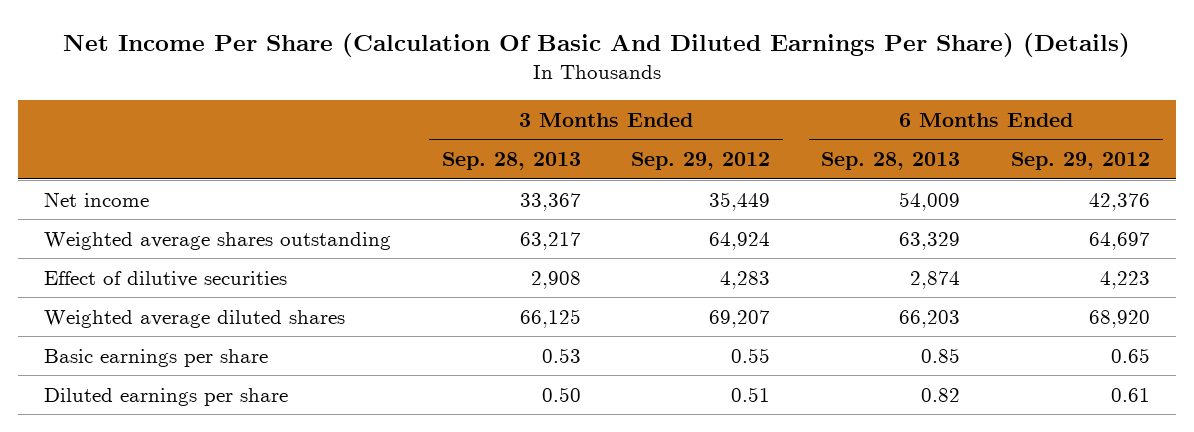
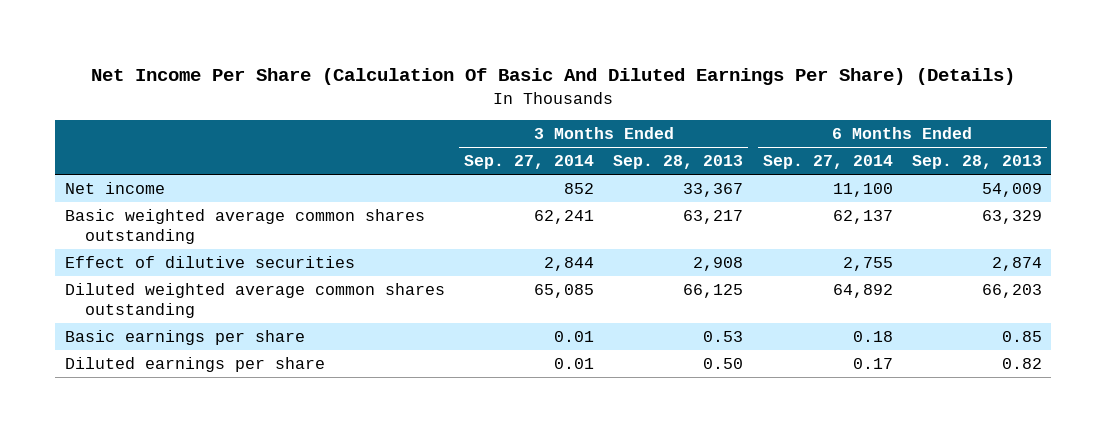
- | 3 Months Ended Sep. 28, 2013 | 3 Months Ended Sep. 29, 2012 | 6 Months Ended Sep. 28, 2013 | 6 Months Ended Sep. 29, 2012
+ | 3 Months Ended Sep. 27, 2014 | 3 Months Ended Sep. 28, 2013 | 6 Months Ended Sep. 27, 2014 | 6 Months Ended Sep. 28, 2013
- Weighted average shares outstanding | 63,217 | 64,924 | 63,329 | 64,697
+ Basic weighted average common shares outstanding | 62,241 | 63,217 | 62,137 | 63,329
- Weighted average diluted shares | 66,125 | 69,207 | 66,203 | 68,920
+ Diluted weighted average common shares outstanding | 65,085 | 66,125 | 64,892 | 66,203

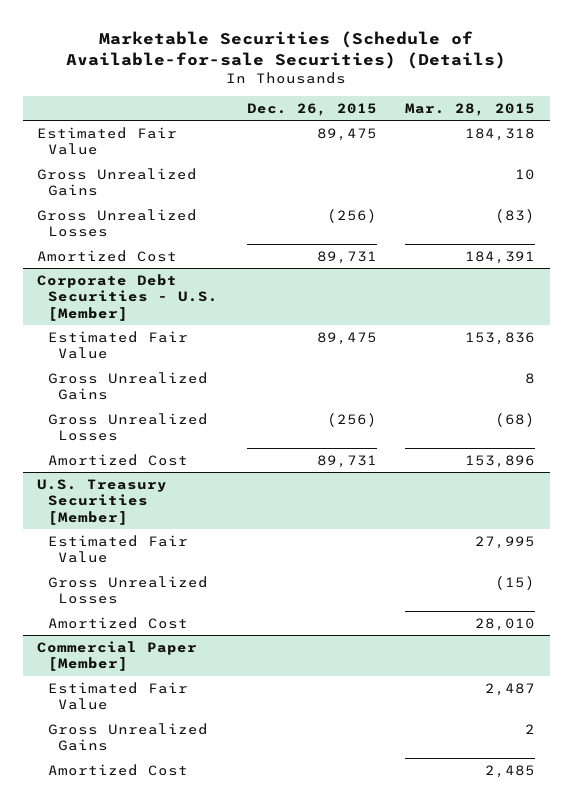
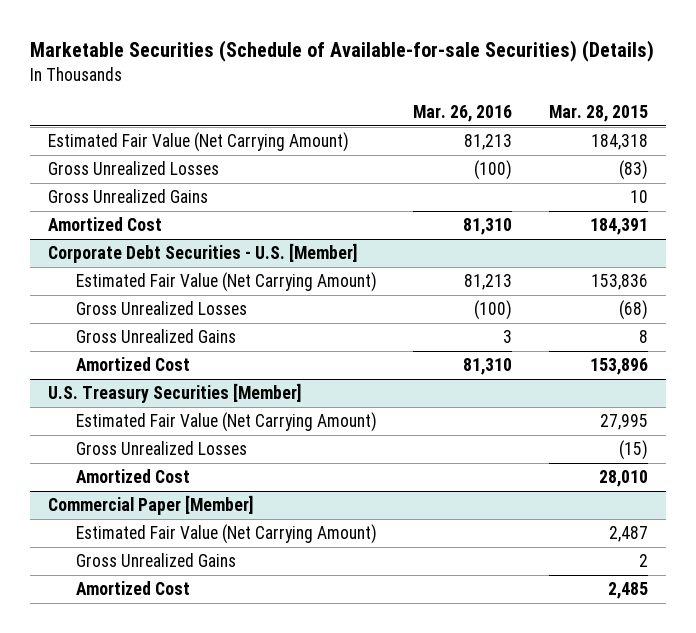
- | Dec. 26, 2015 | Mar. 28, 2015
+ | Mar. 26, 2016 | Mar. 28, 2015
- Estimated Fair Value | 89,475 | 184,318
+ Estimated Fair Value (Net Carrying Amount) | 81,213 | 184,318
moved down: Gross Unrealized Gains | | 10
@ Corporate Debt Securities - U.S. [Member]
- Estimated Fair Value | 89,475 | 153,836
+ Estimated Fair Value (Net Carrying Amount) | 81,213 | 153,836
moved down: Gross Unrealized Gains | 3 | 8
@ U.S. Treasury Securities [Member]
- Estimated Fair Value | | 27,995
+ Estimated Fair Value (Net Carrying Amount) | | 27,995
@ Commercial Paper [Member]
- Estimated Fair Value | | 2,487
+ Estimated Fair Value (Net Carrying Amount) | | 2,487

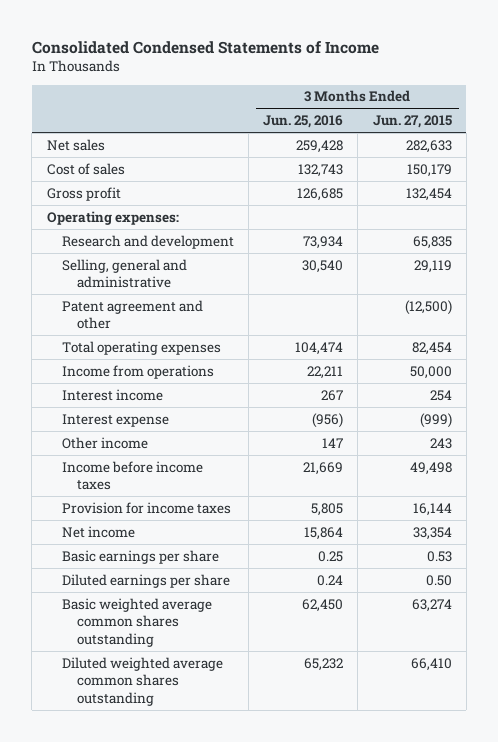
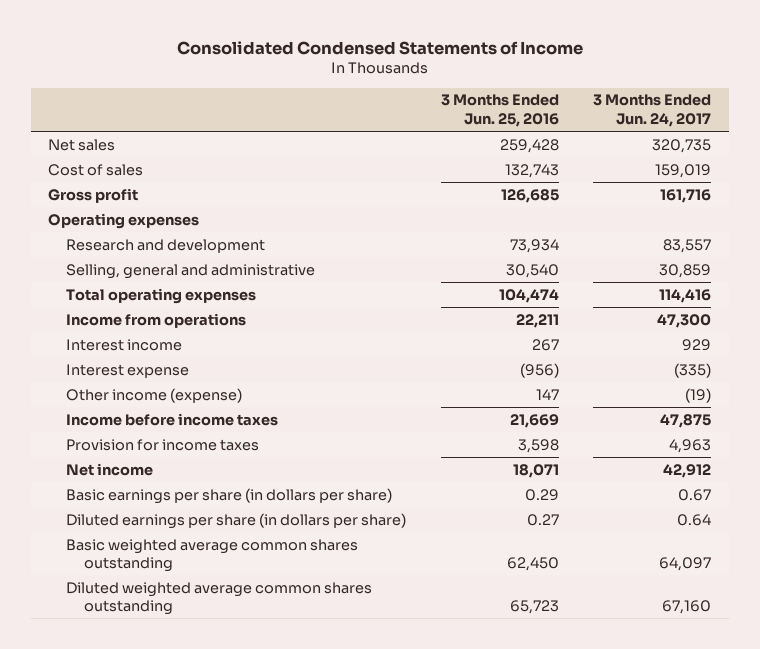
- | 3 Months Ended Jun. 25, 2016 | 3 Months Ended Jun. 27, 2015
+ | 3 Months Ended Jun. 25, 2016 | 3 Months Ended Jun. 24, 2017
- Operating expenses:
+ Operating expenses
- Patent agreement and other | | (12,500)
- Other income | 147 | 243
+ Other income (expense) | 147 | (19)
- Provision for income taxes | 5,805 | 16,144
- Net income | 15,864 | 33,354
- Basic earnings per share | 0.25 | 0.53
- Diluted earnings per share | 0.24 | 0.50
+ Provision for income taxes | 3,598 | 4,963
+ Net income | 18,071 | 42,912
+ Basic earnings per share (in dollars per share) | 0.29 | 0.67
+ Diluted earnings per share (in dollars per share) | 0.27 | 0.64
- Diluted weighted average common shares outstanding | 65,232 | 66,410
+ Diluted weighted average common shares outstanding | 65,723 | 67,160

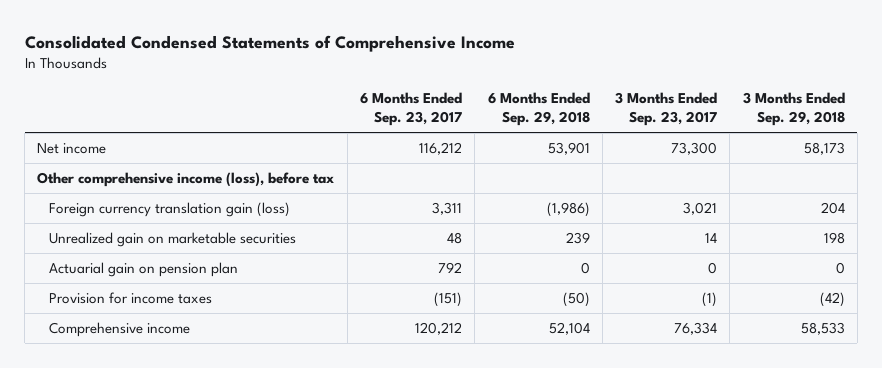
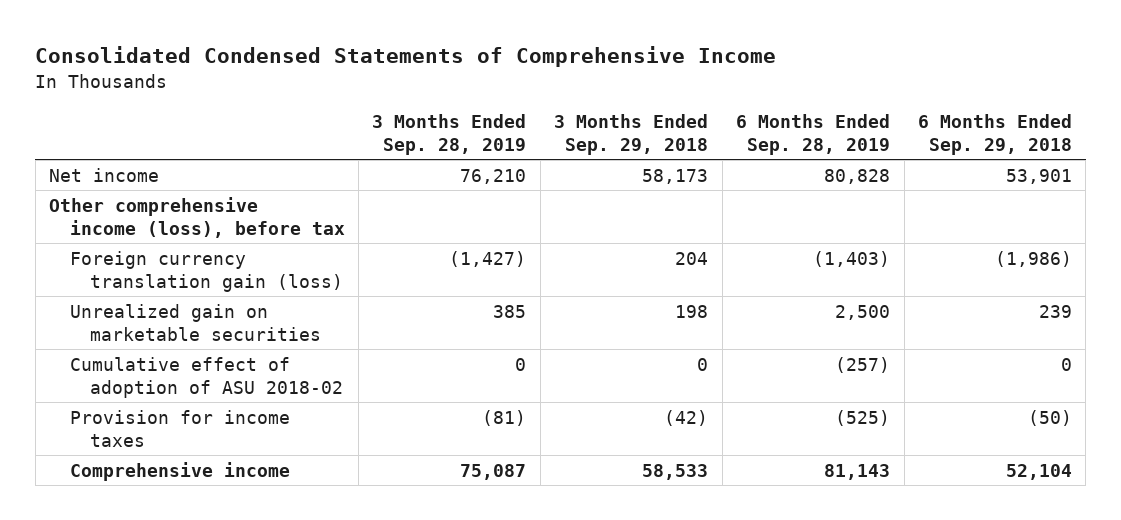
- | 6 Months Ended Sep. 23, 2017 | 6 Months Ended Sep. 29, 2018 | 3 Months Ended Sep. 23, 2017 | 3 Months Ended Sep. 29, 2018
+ | 3 Months Ended Sep. 28, 2019 | 3 Months Ended Sep. 29, 2018 | 6 Months Ended Sep. 28, 2019 | 6 Months Ended Sep. 29, 2018
- Actuarial gain on pension plan | 792 | 0 | 0 | 0
+ Cumulative effect of adoption of ASU 2018-02 | 0 | 0 | (257) | 0

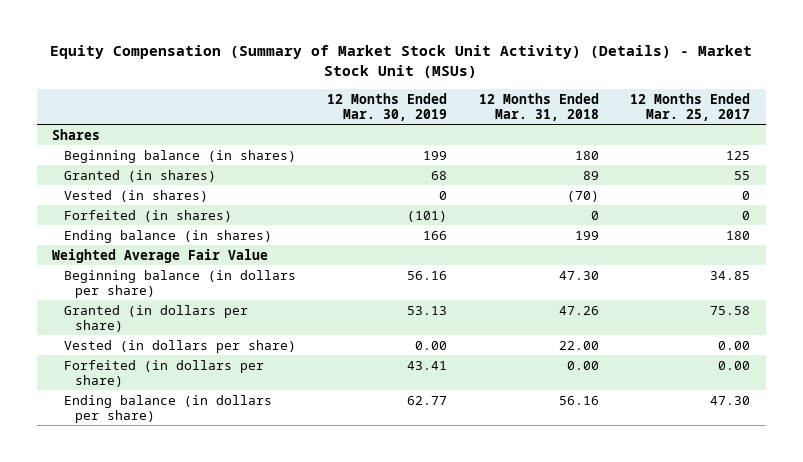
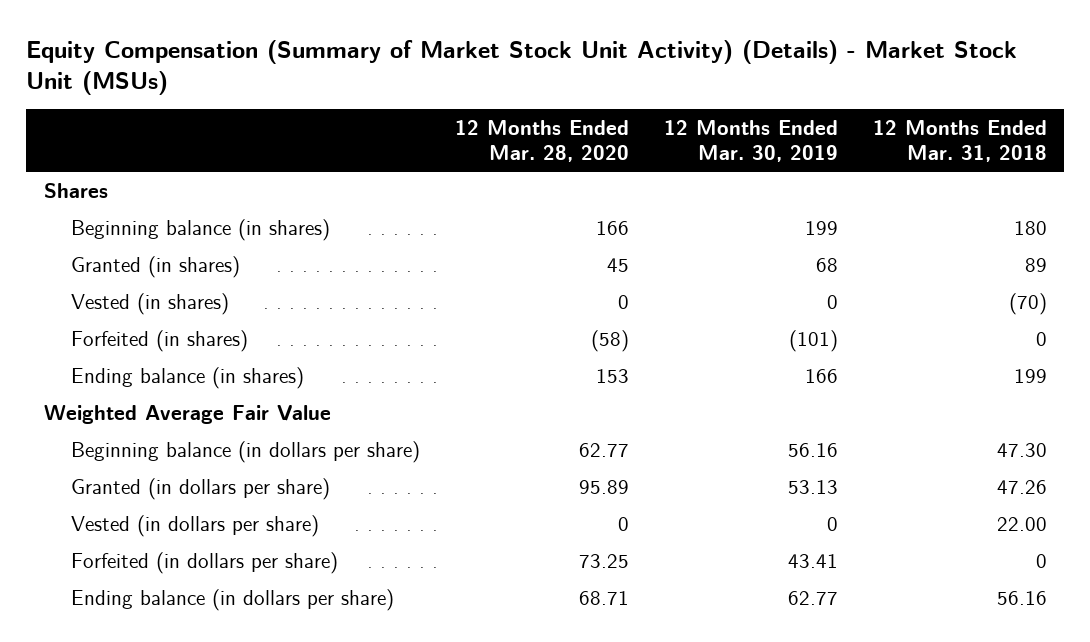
- | 12 Months Ended Mar. 30, 2019 | 12 Months Ended Mar. 31, 2018 | 12 Months Ended Mar. 25, 2017
+ | 12 Months Ended Mar. 28, 2020 | 12 Months Ended Mar. 30, 2019 | 12 Months Ended Mar. 31, 2018
- Vested (in dollars per share) | 0.00 | 22.00 | 0.00
- Forfeited (in dollars per share) | 43.41 | 0.00 | 0.00
+ Vested (in dollars per share) | 0 | 0 | 22.00
+ Forfeited (in dollars per share) | 73.25 | 43.41 | 0

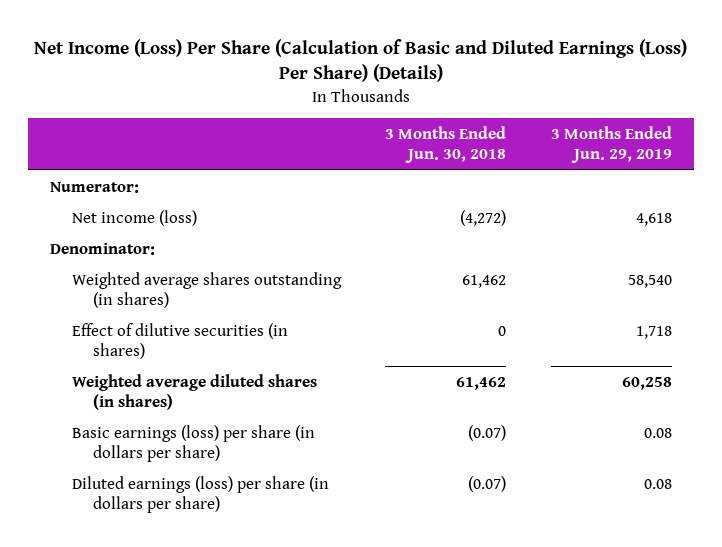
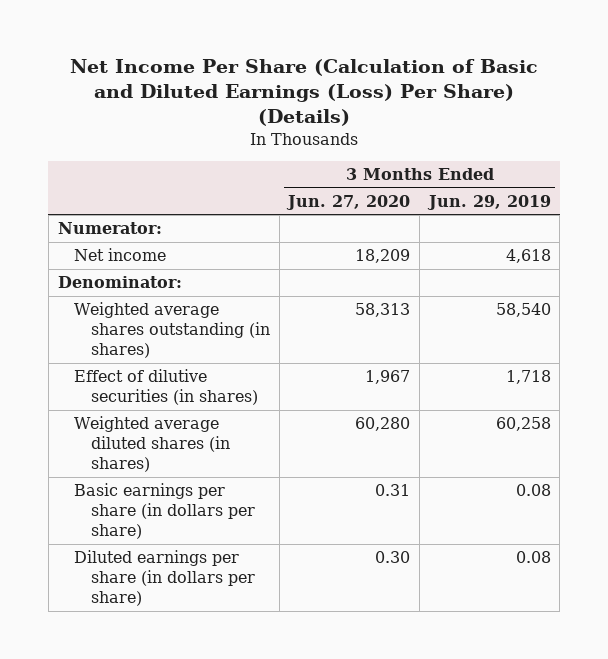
- Net Income (Loss) Per Share (Calculation of Basic and Diluted Earnings (Loss) Per Share) (Details)
+ Net Income Per Share (Calculation of Basic and Diluted Earnings (Loss) Per Share) (Details)
- | 3 Months Ended Jun. 30, 2018 | 3 Months Ended Jun. 29, 2019
+ | 3 Months Ended Jun. 27, 2020 | 3 Months Ended Jun. 29, 2019
- Net income (loss) | (4,272) | 4,618
+ Net income | 18,209 | 4,618
- Basic earnings (loss) per share (in dollars per share) | (0.07) | 0.08
- Diluted earnings (loss) per share (in dollars per share) | (0.07) | 0.08
+ Basic earnings per share (in dollars per share) | 0.31 | 0.08
+ Diluted earnings per share (in dollars per share) | 0.30 | 0.08

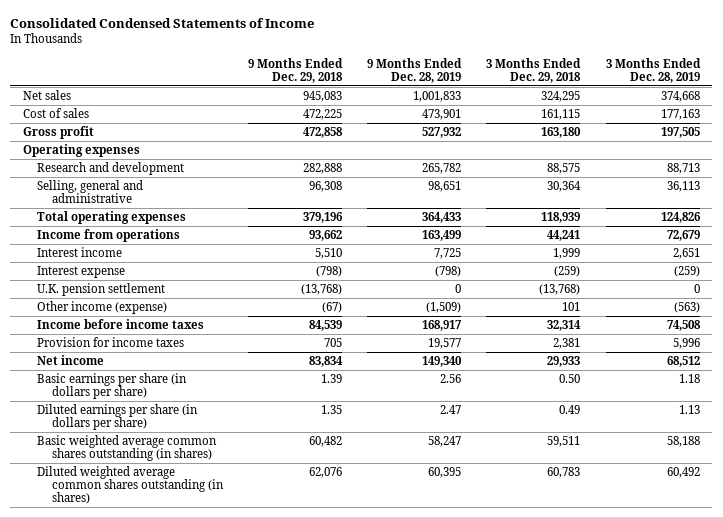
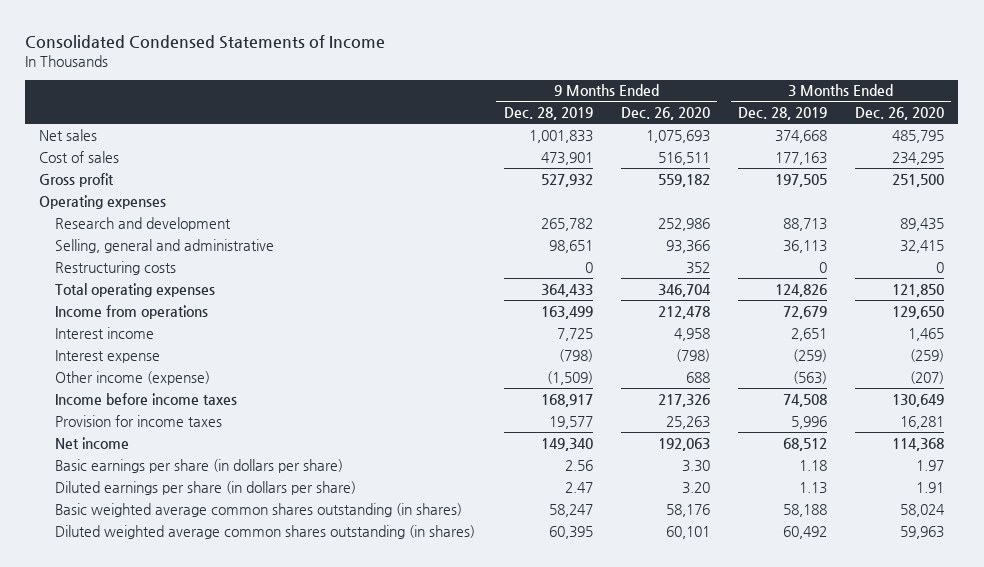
- | 9 Months Ended Dec. 29, 2018 | 9 Months Ended Dec. 28, 2019 | 3 Months Ended Dec. 29, 2018 | 3 Months Ended Dec. 28, 2019
+ | 9 Months Ended Dec. 28, 2019 | 9 Months Ended Dec. 26, 2020 | 3 Months Ended Dec. 28, 2019 | 3 Months Ended Dec. 26, 2020
+ Restructuring costs | 0 | 352 | 0 | 0
- U.K. pension settlement | (13,768) | 0 | (13,768) | 0

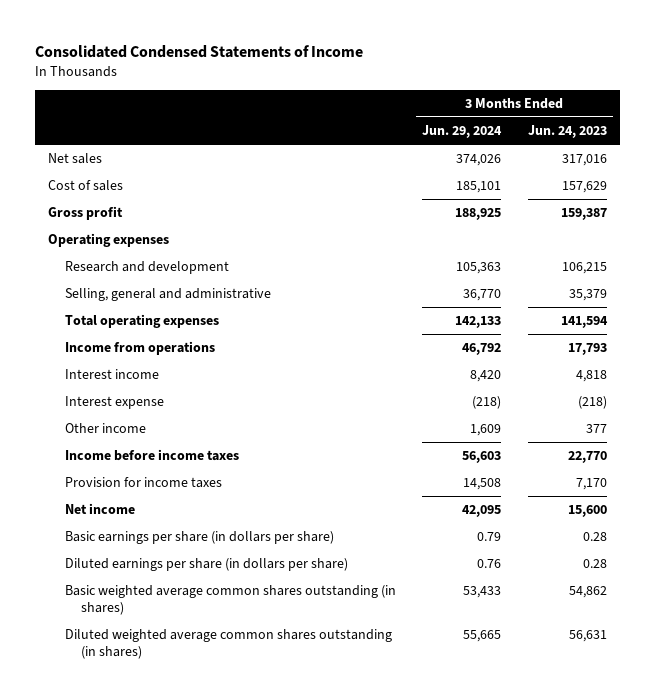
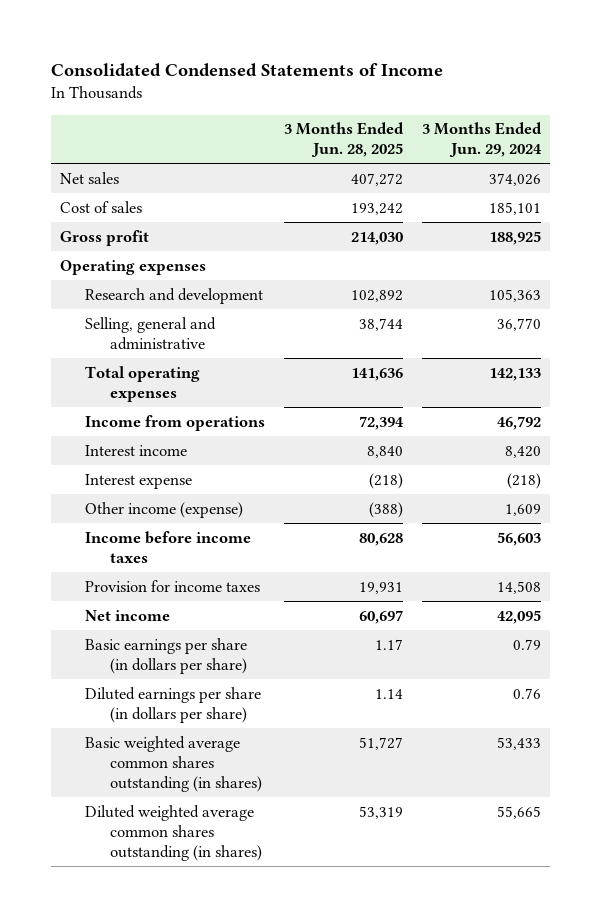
- | 3 Months Ended Jun. 29, 2024 | 3 Months Ended Jun. 24, 2023
+ | 3 Months Ended Jun. 28, 2025 | 3 Months Ended Jun. 29, 2024
- Other income | 1,609 | 377
+ Other income (expense) | (388) | 1,609

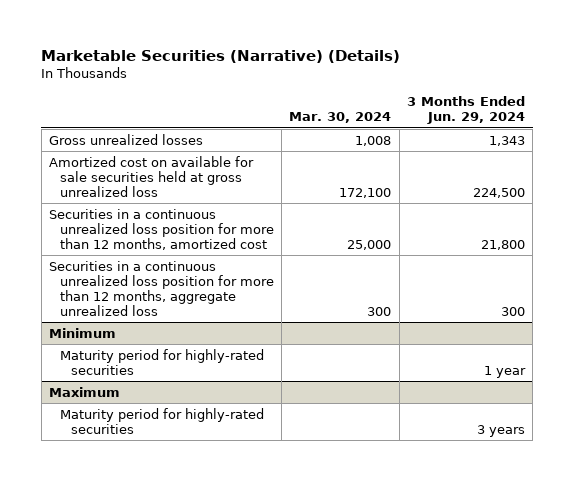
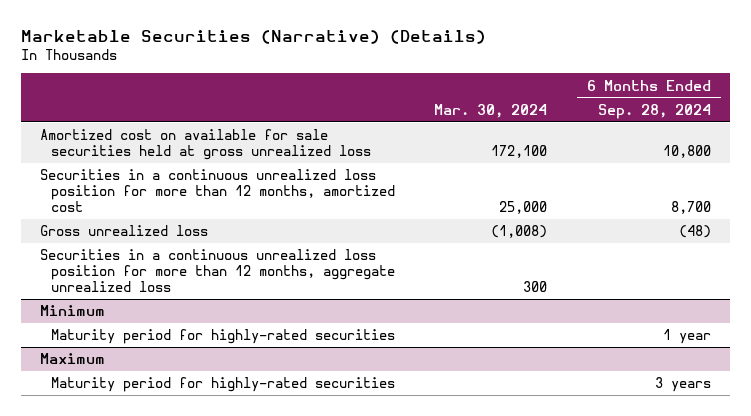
- | Mar. 30, 2024 | 3 Months Ended Jun. 29, 2024
+ | Mar. 30, 2024 | 6 Months Ended Sep. 28, 2024
- Gross unrealized losses | 1,008 | 1,343
+ Gross unrealized loss | (1,008) | (48)

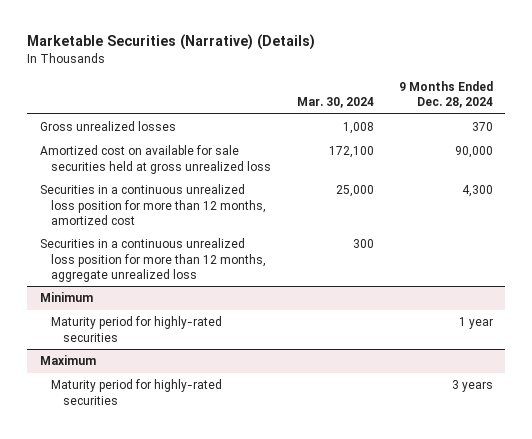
- | Mar. 30, 2024 | 6 Months Ended Sep. 28, 2024
+ | Mar. 30, 2024 | 9 Months Ended Dec. 28, 2024
+ Gross unrealized losses | 1,008 | 370
- Gross unrealized loss | (1,008) | (48)

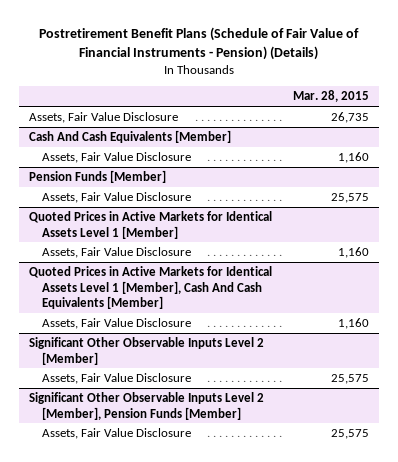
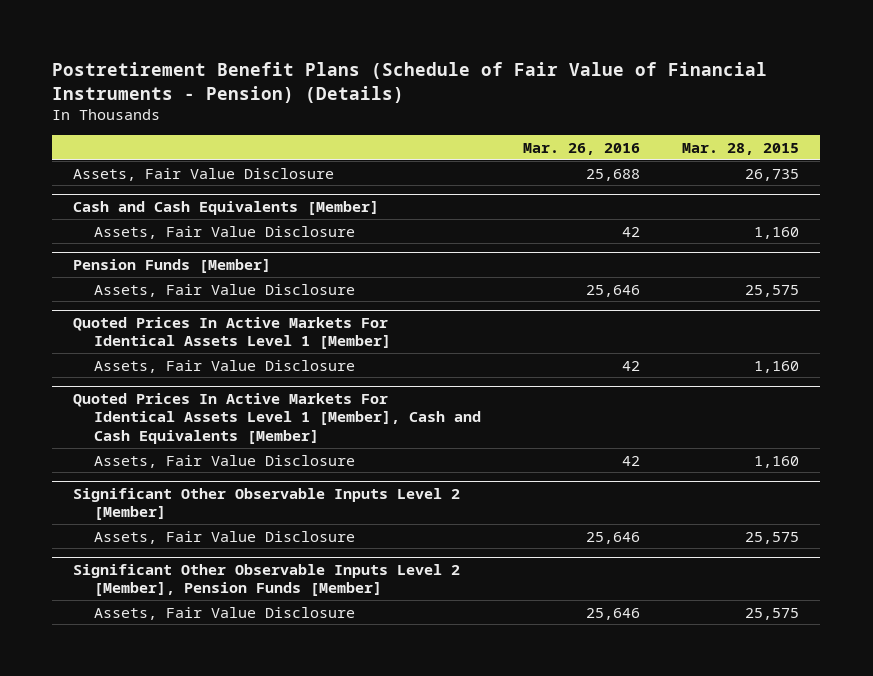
- | Mar. 28, 2015
+ | Mar. 26, 2016 | Mar. 28, 2015
- Cash And Cash Equivalents [Member]
+ Cash and Cash Equivalents [Member]
- Quoted Prices in Active Markets for Identical Assets Level 1 [Member]
+ Quoted Prices In Active Markets For Identical Assets Level 1 [Member]
- Quoted Prices in Active Markets for Identical Assets Level 1 [Member], Cash And Cash Equivalents [Member]
+ Quoted Prices In Active Markets For Identical Assets Level 1 [Member], Cash and Cash Equivalents [Member]

